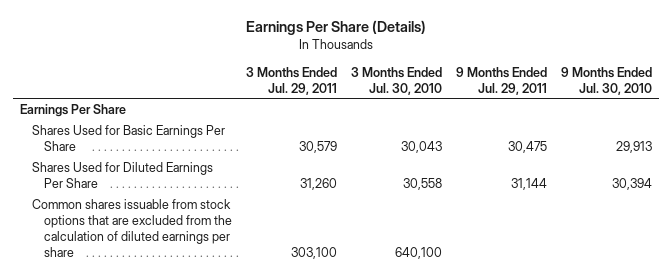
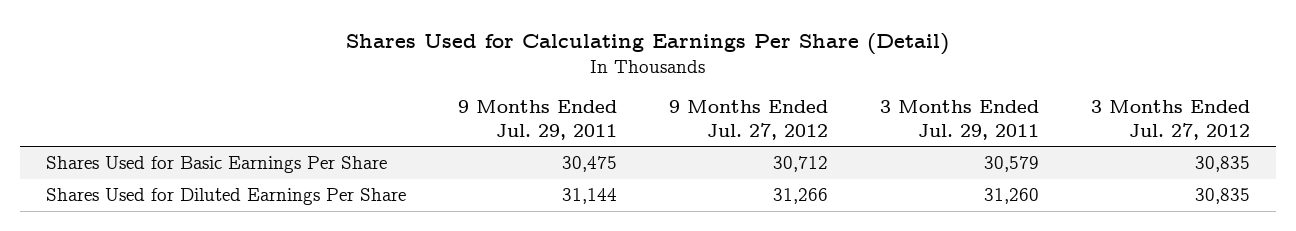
- Earnings Per Share (Details)
+ Shares Used for Calculating Earnings Per Share (Detail)
- | 3 Months Ended Jul. 29, 2011 | 3 Months Ended Jul. 30, 2010 | 9 Months Ended Jul. 29, 2011 | 9 Months Ended Jul. 30, 2010
+ | 9 Months Ended Jul. 29, 2011 | 9 Months Ended Jul. 27, 2012 | 3 Months Ended Jul. 29, 2011 | 3 Months Ended Jul. 27, 2012
- Earnings Per Share
- Common shares issuable from stock options that are excluded from the calculation of diluted earnings per share | 303,100 | 640,100 | |

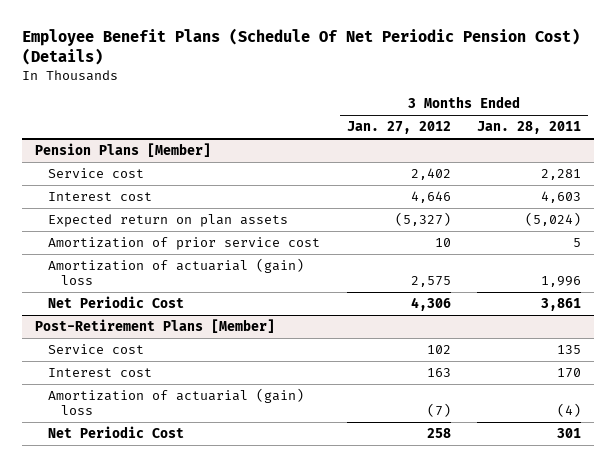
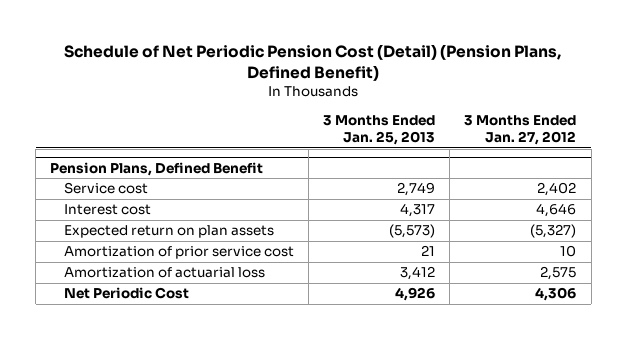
- Employee Benefit Plans (Schedule Of Net Periodic Pension Cost) (Details)
+ Schedule of Net Periodic Pension Cost (Detail) (Pension Plans, Defined Benefit)
- | 3 Months Ended Jan. 27, 2012 | 3 Months Ended Jan. 28, 2011
+ | 3 Months Ended Jan. 25, 2013 | 3 Months Ended Jan. 27, 2012
- Pension Plans [Member]
+ Pension Plans, Defined Benefit
- Amortization of actuarial (gain) loss | 2,575 | 1,996
+ Amortization of actuarial loss | 3,412 | 2,575
- Post-Retirement Plans [Member]
- Service cost | 102 | 135
- Interest cost | 163 | 170
- Amortization of actuarial (gain) loss | (7) | (4)
- Net Periodic Cost | 258 | 301

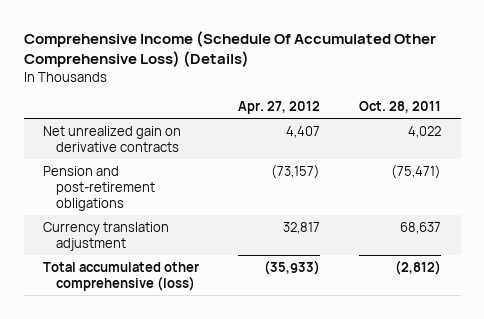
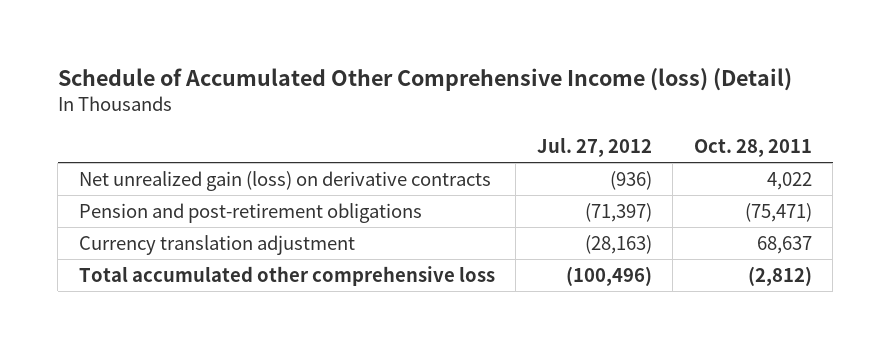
- Comprehensive Income (Schedule Of Accumulated Other Comprehensive Loss) (Details)
+ Schedule of Accumulated Other Comprehensive Income (loss) (Detail)
- | Apr. 27, 2012 | Oct. 28, 2011
+ | Jul. 27, 2012 | Oct. 28, 2011
- Net unrealized gain on derivative contracts | 4,407 | 4,022
+ Net unrealized gain (loss) on derivative contracts | (936) | 4,022
- Total accumulated other comprehensive (loss) | (35,933) | (2,812)
+ Total accumulated other comprehensive loss | (100,496) | (2,812)

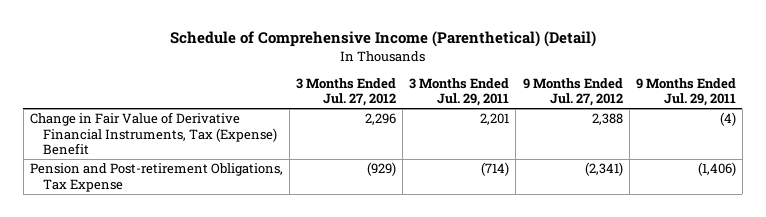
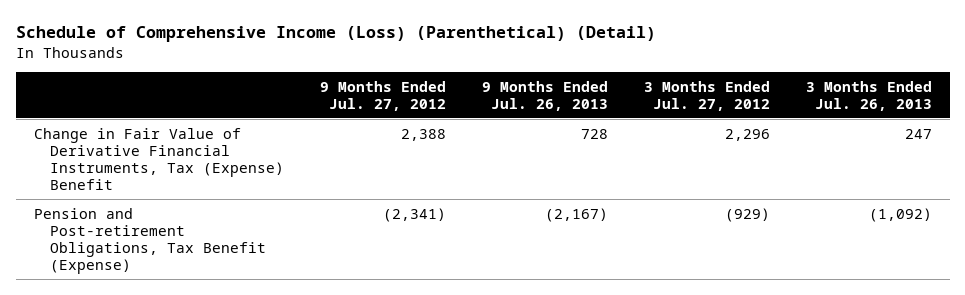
- Schedule of Comprehensive Income (Parenthetical) (Detail)
+ Schedule of Comprehensive Income (Loss) (Parenthetical) (Detail)
- | 3 Months Ended Jul. 27, 2012 | 3 Months Ended Jul. 29, 2011 | 9 Months Ended Jul. 27, 2012 | 9 Months Ended Jul. 29, 2011
+ | 9 Months Ended Jul. 27, 2012 | 9 Months Ended Jul. 26, 2013 | 3 Months Ended Jul. 27, 2012 | 3 Months Ended Jul. 26, 2013
- Pension and Post-retirement Obligations, Tax Expense | (929) | (714) | (2,341) | (1,406)
+ Pension and Post-retirement Obligations, Tax Benefit (Expense) | (2,341) | (2,167) | (929) | (1,092)

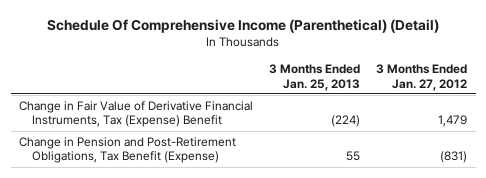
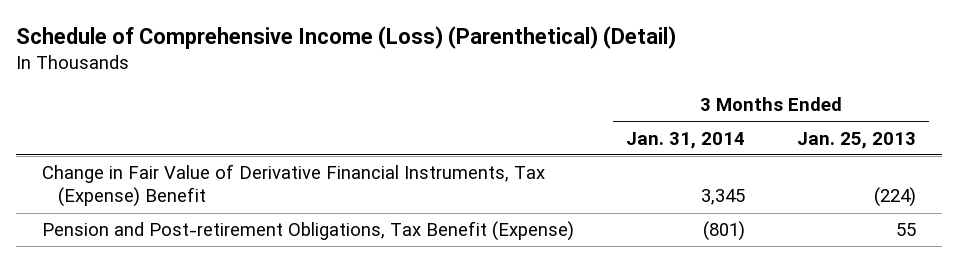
- Schedule Of Comprehensive Income (Parenthetical) (Detail)
+ Schedule of Comprehensive Income (Loss) (Parenthetical) (Detail)
- | 3 Months Ended Jan. 25, 2013 | 3 Months Ended Jan. 27, 2012
+ | 3 Months Ended Jan. 31, 2014 | 3 Months Ended Jan. 25, 2013
- Change in Pension and Post-Retirement Obligations, Tax Benefit (Expense) | 55 | (831)
+ Pension and Post-retirement Obligations, Tax Benefit (Expense) | (801) | 55

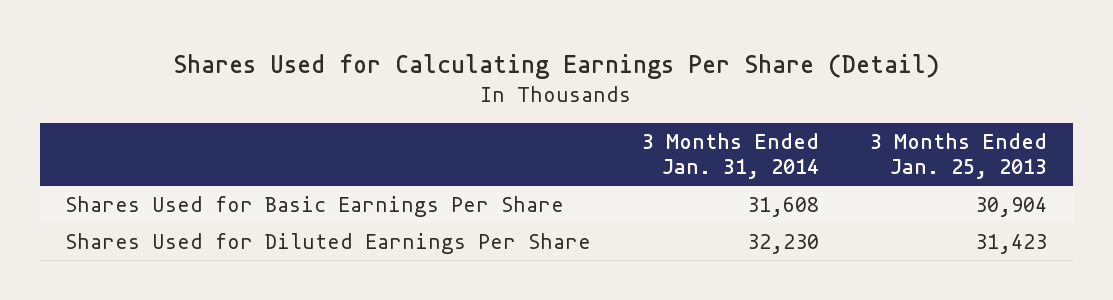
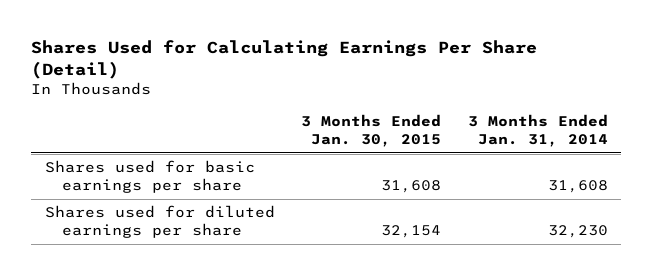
- | 3 Months Ended Jan. 31, 2014 | 3 Months Ended Jan. 25, 2013
+ | 3 Months Ended Jan. 30, 2015 | 3 Months Ended Jan. 31, 2014
- Shares Used for Basic Earnings Per Share | 31,608 | 30,904
- Shares Used for Diluted Earnings Per Share | 32,230 | 31,423
+ Shares used for basic earnings per share | 31,608 | 31,608
+ Shares used for diluted earnings per share | 32,154 | 32,230

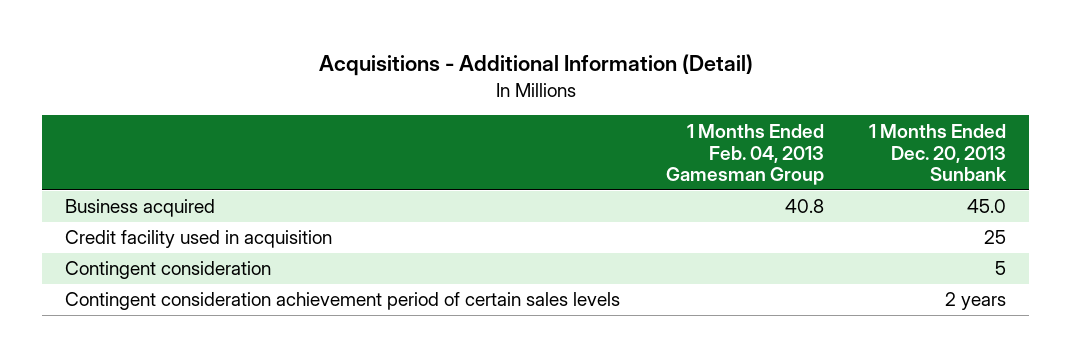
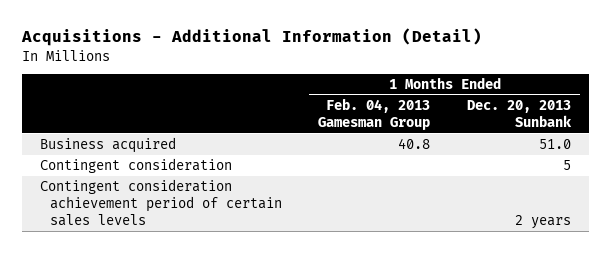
- Business acquired | 40.8 | 45.0
- Credit facility used in acquisition | | 25
+ Business acquired | 40.8 | 51.0

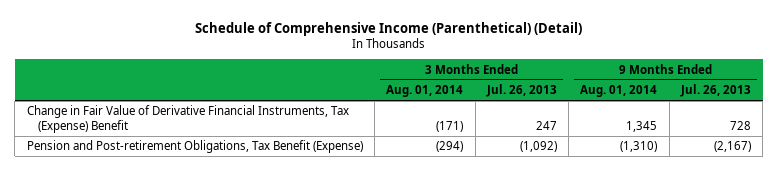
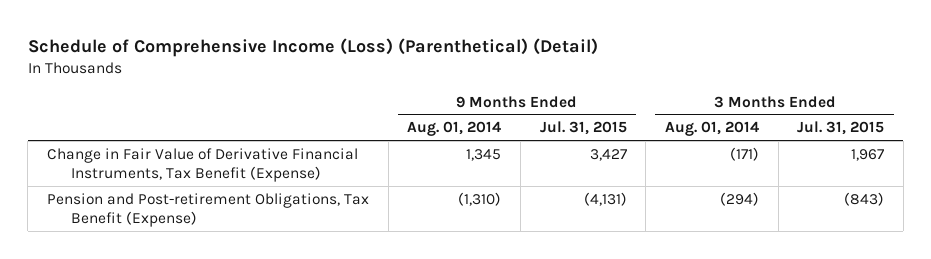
- Schedule of Comprehensive Income (Parenthetical) (Detail)
+ Schedule of Comprehensive Income (Loss) (Parenthetical) (Detail)
- | 3 Months Ended Aug. 01, 2014 | 3 Months Ended Jul. 26, 2013 | 9 Months Ended Aug. 01, 2014 | 9 Months Ended Jul. 26, 2013
+ | 9 Months Ended Aug. 01, 2014 | 9 Months Ended Jul. 31, 2015 | 3 Months Ended Aug. 01, 2014 | 3 Months Ended Jul. 31, 2015
- Change in Fair Value of Derivative Financial Instruments, Tax (Expense) Benefit | (171) | 247 | 1,345 | 728
+ Change in Fair Value of Derivative Financial Instruments, Tax Benefit (Expense) | 1,345 | 3,427 | (171) | 1,967

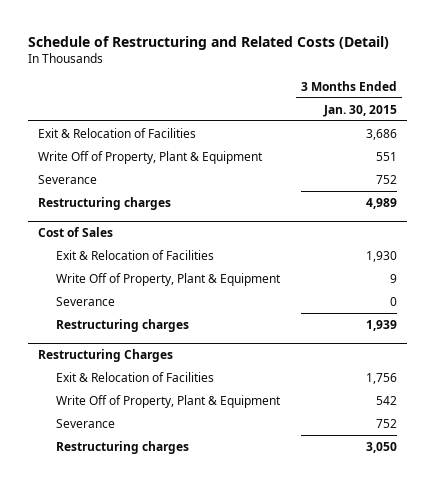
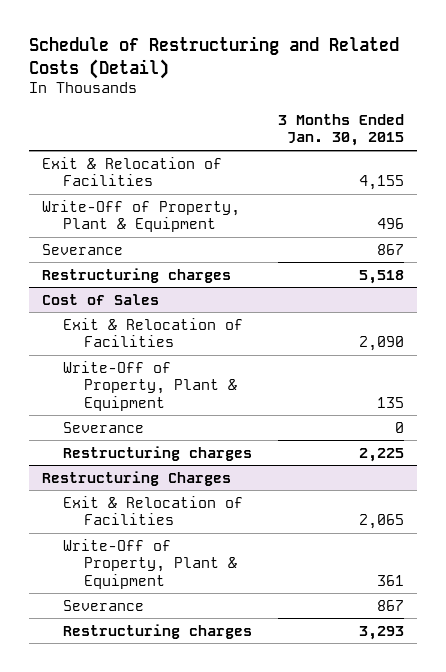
- Exit & Relocation of Facilities | 3,686
- Write Off of Property, Plant & Equipment | 551
- Severance | 752
- Restructuring charges | 4,989
+ Exit & Relocation of Facilities | 4,155
+ Write-Off of Property, Plant & Equipment | 496
+ Severance | 867
+ Restructuring charges | 5,518
@ Cost of Sales
- Exit & Relocation of Facilities | 1,930
- Write Off of Property, Plant & Equipment | 9
+ Exit & Relocation of Facilities | 2,090
+ Write-Off of Property, Plant & Equipment | 135
- Restructuring charges | 1,939
+ Restructuring charges | 2,225
@ Restructuring Charges
- Exit & Relocation of Facilities | 1,756
- Write Off of Property, Plant & Equipment | 542
- Severance | 752
- Restructuring charges | 3,050
+ Exit & Relocation of Facilities | 2,065
+ Write-Off of Property, Plant & Equipment | 361
+ Severance | 867
+ Restructuring charges | 3,293

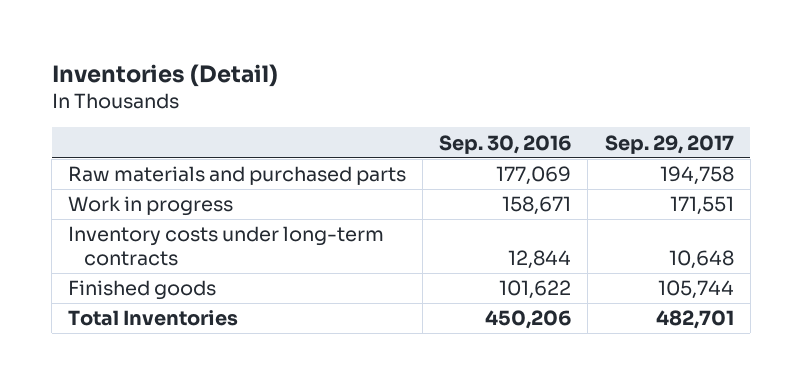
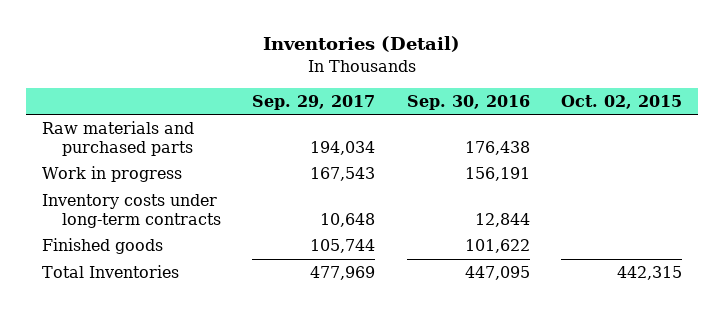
- | Sep. 30, 2016 | Sep. 29, 2017
+ | Sep. 29, 2017 | Sep. 30, 2016 | Oct. 02, 2015
- Raw materials and purchased parts | 177,069 | 194,758
- Work in progress | 158,671 | 171,551
+ Raw materials and purchased parts | 194,034 | 176,438 |
+ Work in progress | 167,543 | 156,191 |
- Total Inventories | 450,206 | 482,701
+ Total Inventories | 477,969 | 447,095 | 442,315

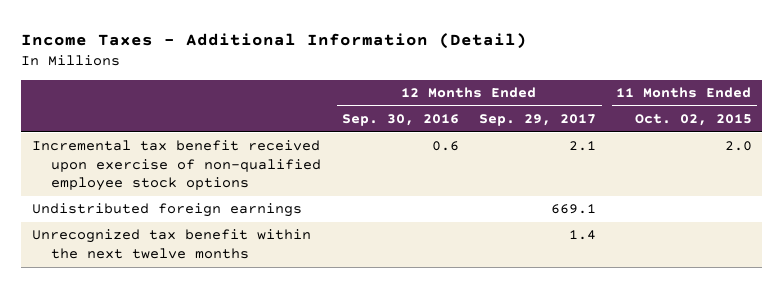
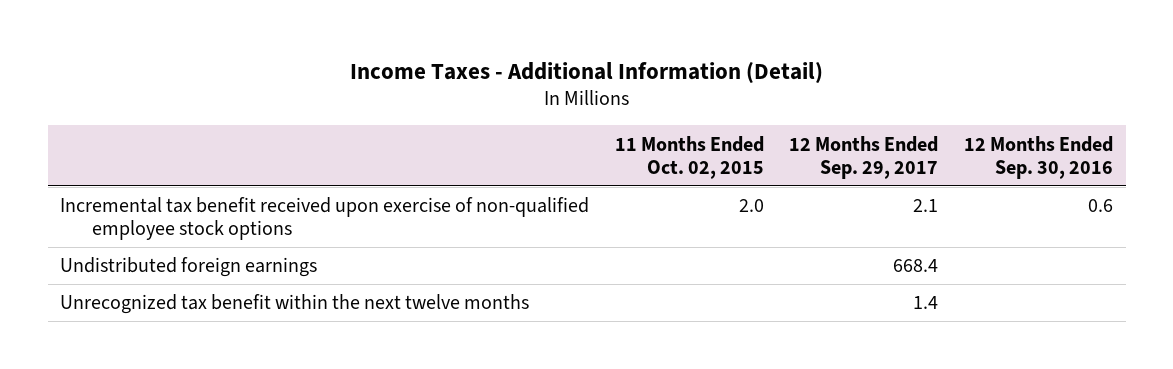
- | 12 Months Ended Sep. 30, 2016 | 12 Months Ended Sep. 29, 2017 | 11 Months Ended Oct. 02, 2015
+ | 11 Months Ended Oct. 02, 2015 | 12 Months Ended Sep. 29, 2017 | 12 Months Ended Sep. 30, 2016
- Undistributed foreign earnings | | 669.1 |
+ Undistributed foreign earnings | | 668.4 |

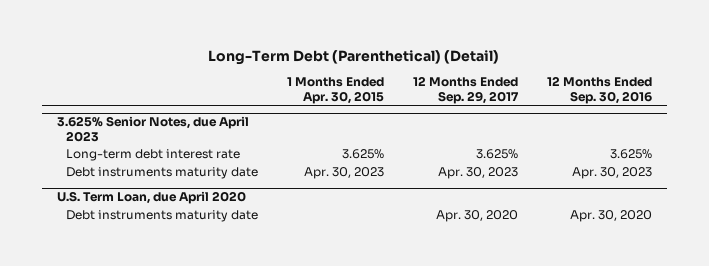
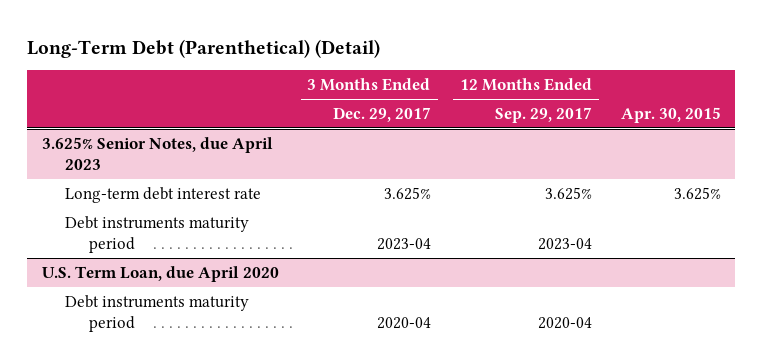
- | 1 Months Ended Apr. 30, 2015 | 12 Months Ended Sep. 29, 2017 | 12 Months Ended Sep. 30, 2016
+ | 3 Months Ended Dec. 29, 2017 | 12 Months Ended Sep. 29, 2017 | Apr. 30, 2015
@ 3.625% Senior Notes, due April 2023
- Debt instruments maturity date | Apr. 30, 2023 | Apr. 30, 2023 | Apr. 30, 2023
+ Debt instruments maturity period | 2023-04 | 2023-04 |
@ U.S. Term Loan, due April 2020
- Debt instruments maturity date | | Apr. 30, 2020 | Apr. 30, 2020
+ Debt instruments maturity period | 2020-04 | 2020-04 |

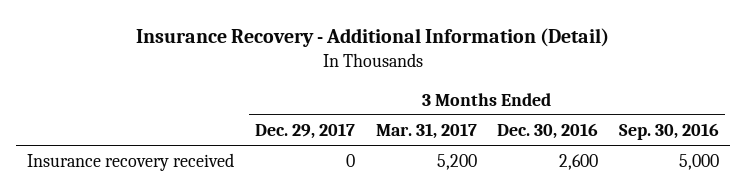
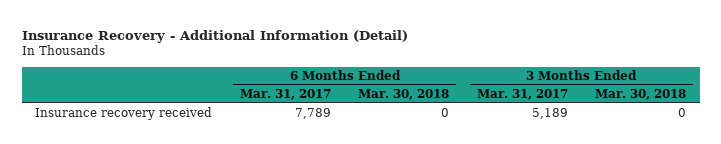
- | 3 Months Ended Dec. 29, 2017 | 3 Months Ended Mar. 31, 2017 | 3 Months Ended Dec. 30, 2016 | 3 Months Ended Sep. 30, 2016
+ | 6 Months Ended Mar. 31, 2017 | 6 Months Ended Mar. 30, 2018 | 3 Months Ended Mar. 31, 2017 | 3 Months Ended Mar. 30, 2018
- Insurance recovery received | 0 | 5,200 | 2,600 | 5,000
+ Insurance recovery received | 7,789 | 0 | 5,189 | 0

